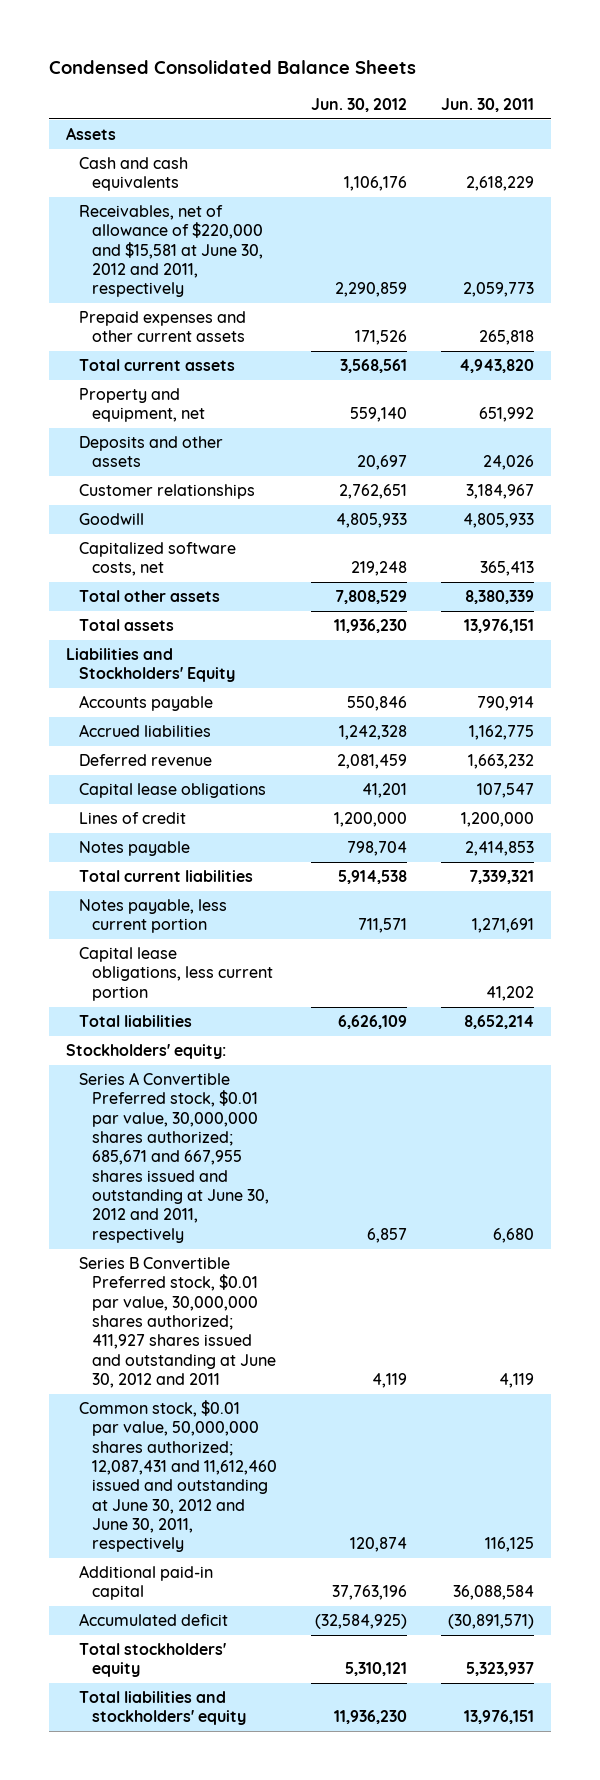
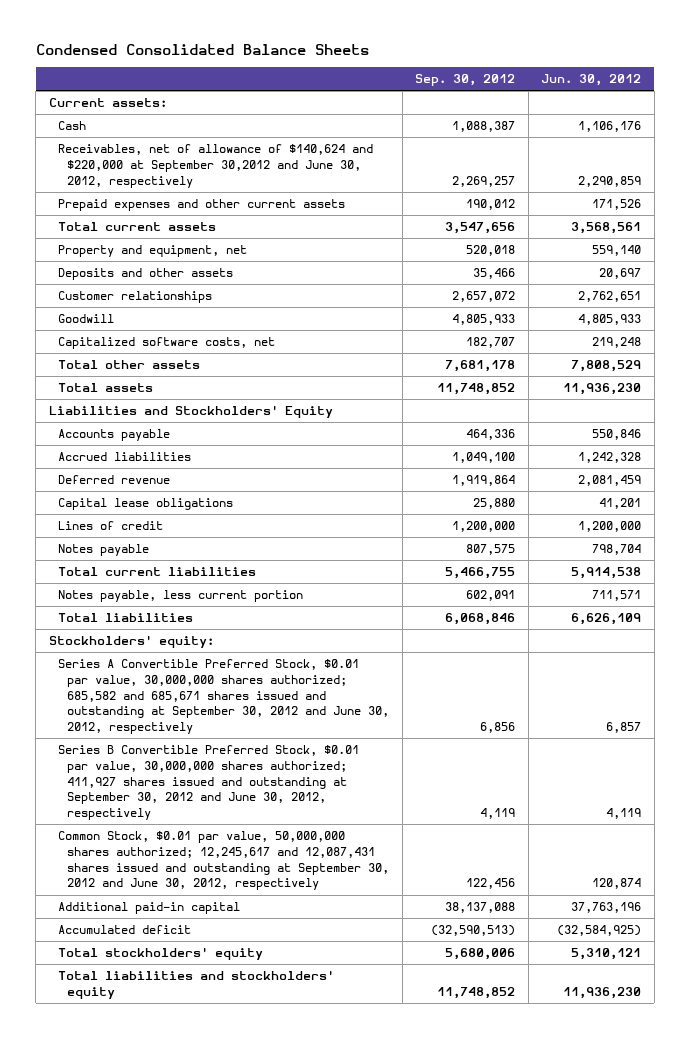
- | Jun. 30, 2012 | Jun. 30, 2011
+ | Sep. 30, 2012 | Jun. 30, 2012
- Assets
- Cash and cash equivalents | 1,106,176 | 2,618,229
- Receivables, net of allowance of $220,000 and $15,581 at June 30, 2012 and 2011, respectively | 2,290,859 | 2,059,773
+ Current assets:
+ Cash | 1,088,387 | 1,106,176
+ Receivables, net of allowance of $140,624 and $220,000 at September 30,2012 and June 30, 2012, respectively | 2,269,257 | 2,290,859
- Capital lease obligations, less current portion | | 41,202
- Series A Convertible Preferred stock, $0.01 par value, 30,000,000 shares authorized; 685,671 and 667,955 shares issued and outstanding at June 30, 2012 and 2011, respectively | 6,857 | 6,680
- Series B Convertible Preferred stock, $0.01 par value, 30,000,000 shares authorized; 411,927 shares issued and outstanding at June 30, 2012 and 2011 | 4,119 | 4,119
- Common stock, $0.01 par value, 50,000,000 shares authorized; 12,087,431 and 11,612,460 issued and outstanding at June 30, 2012 and June 30, 2011, respectively | 120,874 | 116,125
+ Series A Convertible Preferred Stock, $0.01 par value, 30,000,000 shares authorized; 685,582 and 685,671 shares issued and outstanding at September 30, 2012 and June 30, 2012, respectively | 6,856 | 6,857
+ Series B Convertible Preferred Stock, $0.01 par value, 30,000,000 shares authorized; 411,927 shares issued and outstanding at September 30, 2012 and June 30, 2012, respectively | 4,119 | 4,119
+ Common Stock, $0.01 par value, 50,000,000 shares authorized; 12,245,617 and 12,087,431 shares issued and outstanding at September 30, 2012 and June 30, 2012, respectively | 122,456 | 120,874

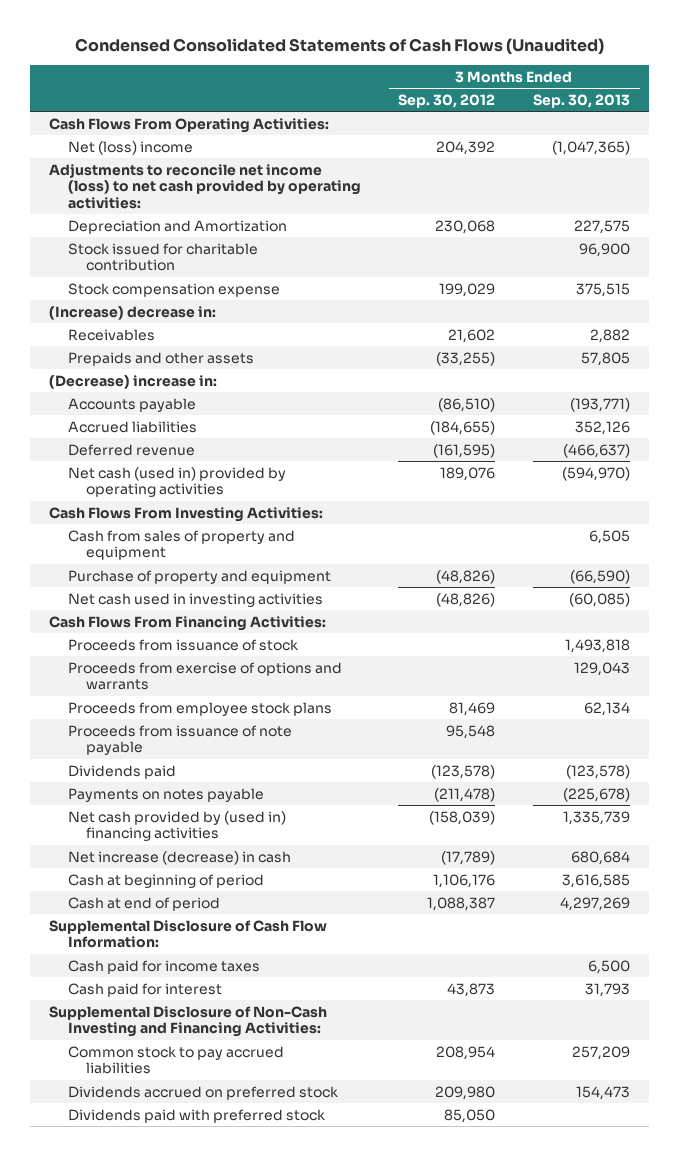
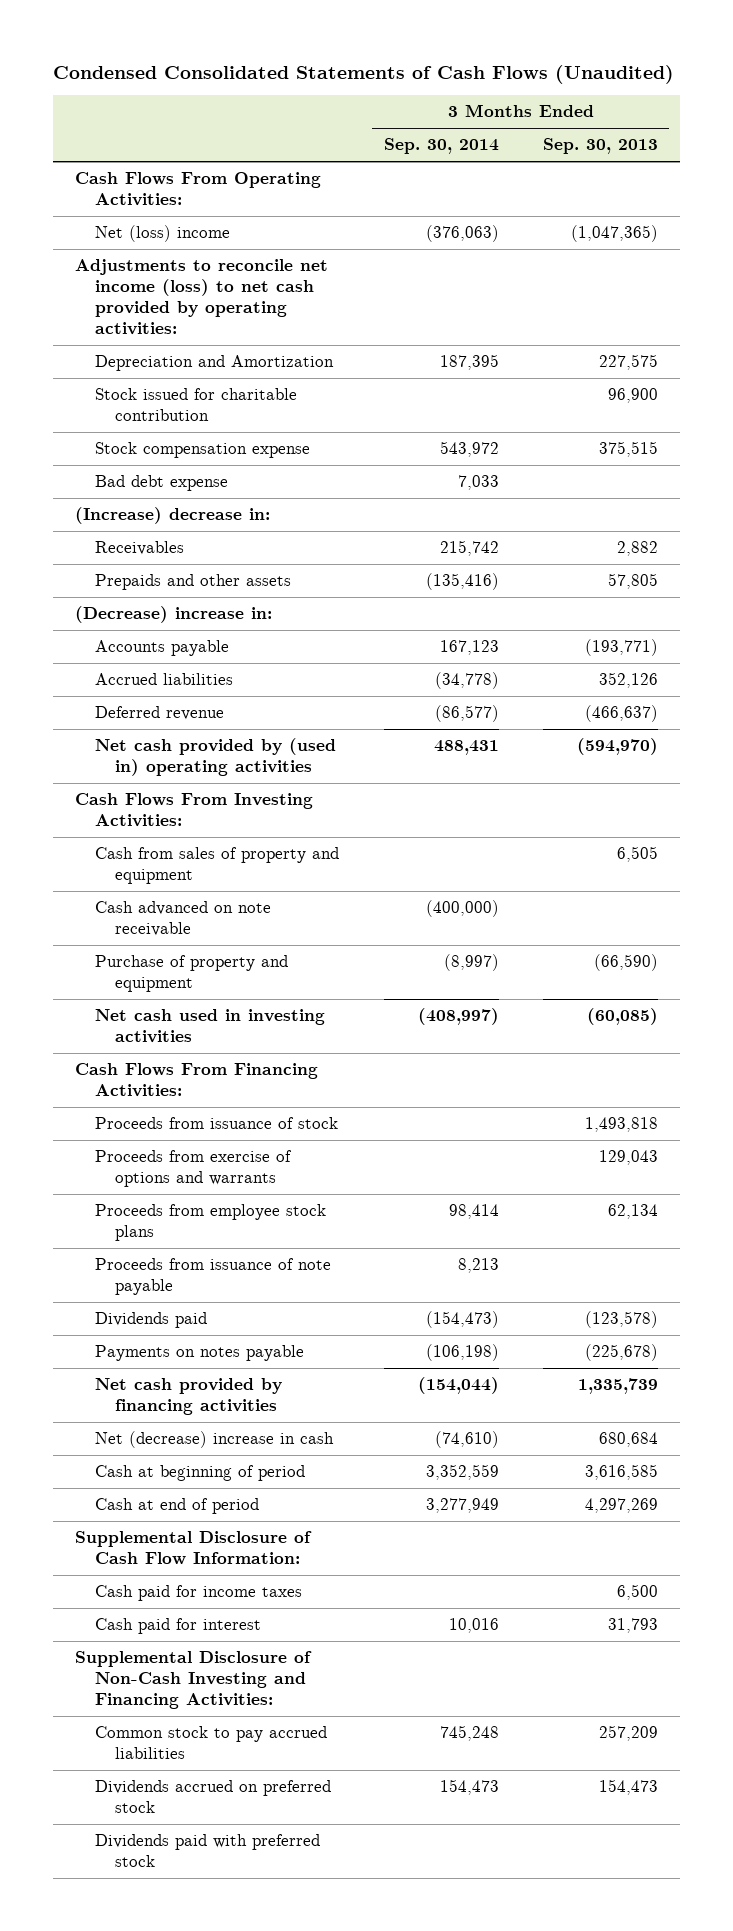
- | 3 Months Ended Sep. 30, 2012 | 3 Months Ended Sep. 30, 2013
+ | 3 Months Ended Sep. 30, 2014 | 3 Months Ended Sep. 30, 2013
+ Bad debt expense | 7,033 |
- Net cash (used in) provided by operating activities | 189,076 | (594,970)
+ Net cash provided by (used in) operating activities | 488,431 | (594,970)
+ Cash advanced on note receivable | (400,000) |
- Net cash provided by (used in) financing activities | (158,039) | 1,335,739
- Net increase (decrease) in cash | (17,789) | 680,684
+ Net cash provided by financing activities | (154,044) | 1,335,739
+ Net (decrease) increase in cash | (74,610) | 680,684

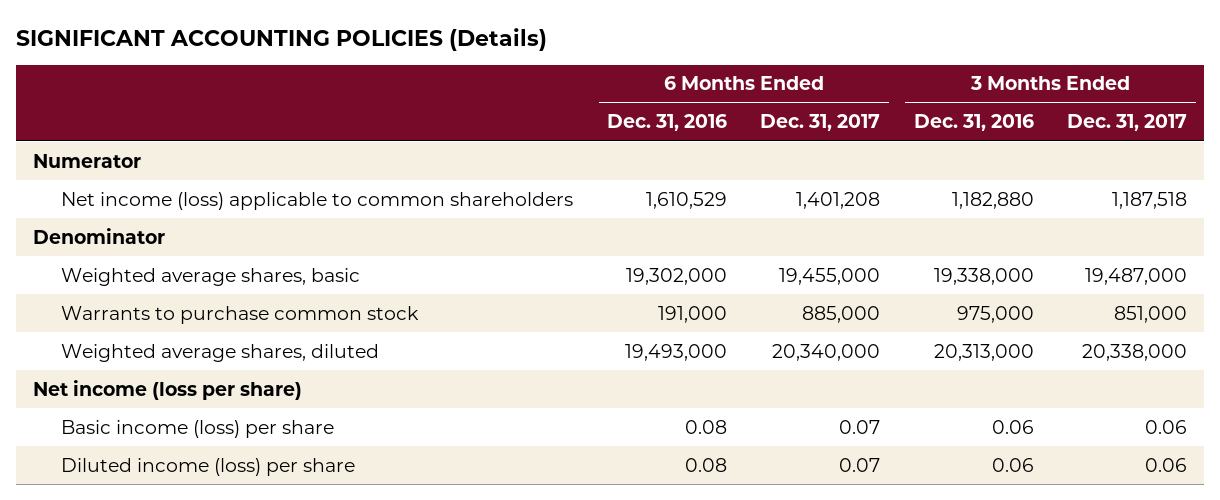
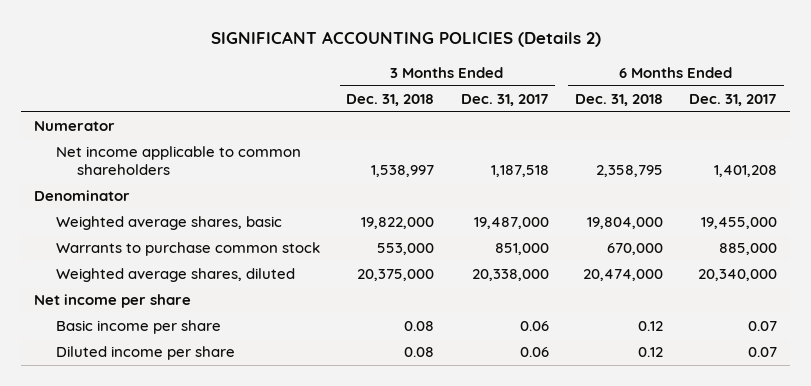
- SIGNIFICANT ACCOUNTING POLICIES (Details)
+ SIGNIFICANT ACCOUNTING POLICIES (Details 2)
- | 6 Months Ended Dec. 31, 2016 | 6 Months Ended Dec. 31, 2017 | 3 Months Ended Dec. 31, 2016 | 3 Months Ended Dec. 31, 2017
+ | 3 Months Ended Dec. 31, 2018 | 3 Months Ended Dec. 31, 2017 | 6 Months Ended Dec. 31, 2018 | 6 Months Ended Dec. 31, 2017
- Net income (loss) applicable to common shareholders | 1,610,529 | 1,401,208 | 1,182,880 | 1,187,518
+ Net income applicable to common shareholders | 1,538,997 | 1,187,518 | 2,358,795 | 1,401,208
- Net income (loss per share)
- Basic income (loss) per share | 0.08 | 0.07 | 0.06 | 0.06
- Diluted income (loss) per share | 0.08 | 0.07 | 0.06 | 0.06
+ Net income per share
+ Basic income per share | 0.08 | 0.06 | 0.12 | 0.07
+ Diluted income per share | 0.08 | 0.06 | 0.12 | 0.07

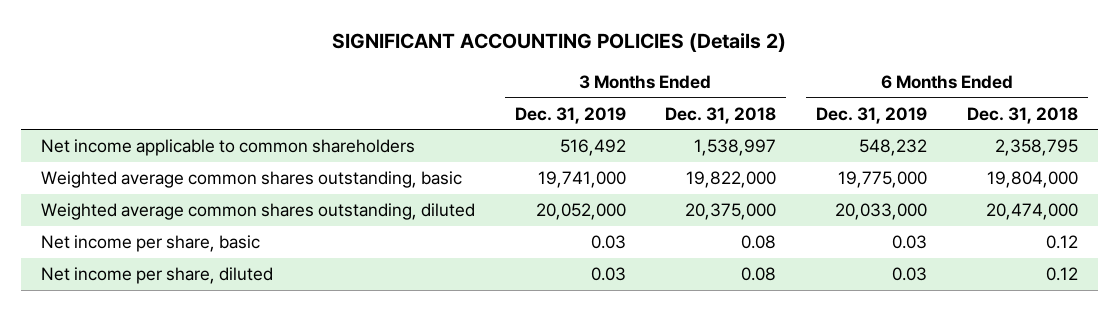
- | 3 Months Ended Dec. 31, 2018 | 3 Months Ended Dec. 31, 2017 | 6 Months Ended Dec. 31, 2018 | 6 Months Ended Dec. 31, 2017
+ | 3 Months Ended Dec. 31, 2019 | 3 Months Ended Dec. 31, 2018 | 6 Months Ended Dec. 31, 2019 | 6 Months Ended Dec. 31, 2018
- Numerator
- Denominator
- Weighted average shares, basic | 19,822,000 | 19,487,000 | 19,804,000 | 19,455,000
- Warrants to purchase common stock | 553,000 | 851,000 | 670,000 | 885,000
- Weighted average shares, diluted | 20,375,000 | 20,338,000 | 20,474,000 | 20,340,000
- Net income per share
- Basic income per share | 0.08 | 0.06 | 0.12 | 0.07
- Diluted income per share | 0.08 | 0.06 | 0.12 | 0.07
+ Weighted average common shares outstanding, basic | 19,741,000 | 19,822,000 | 19,775,000 | 19,804,000
+ Weighted average common shares outstanding, diluted | 20,052,000 | 20,375,000 | 20,033,000 | 20,474,000
+ Net income per share, basic | 0.03 | 0.08 | 0.03 | 0.12
+ Net income per share, diluted | 0.03 | 0.08 | 0.03 | 0.12

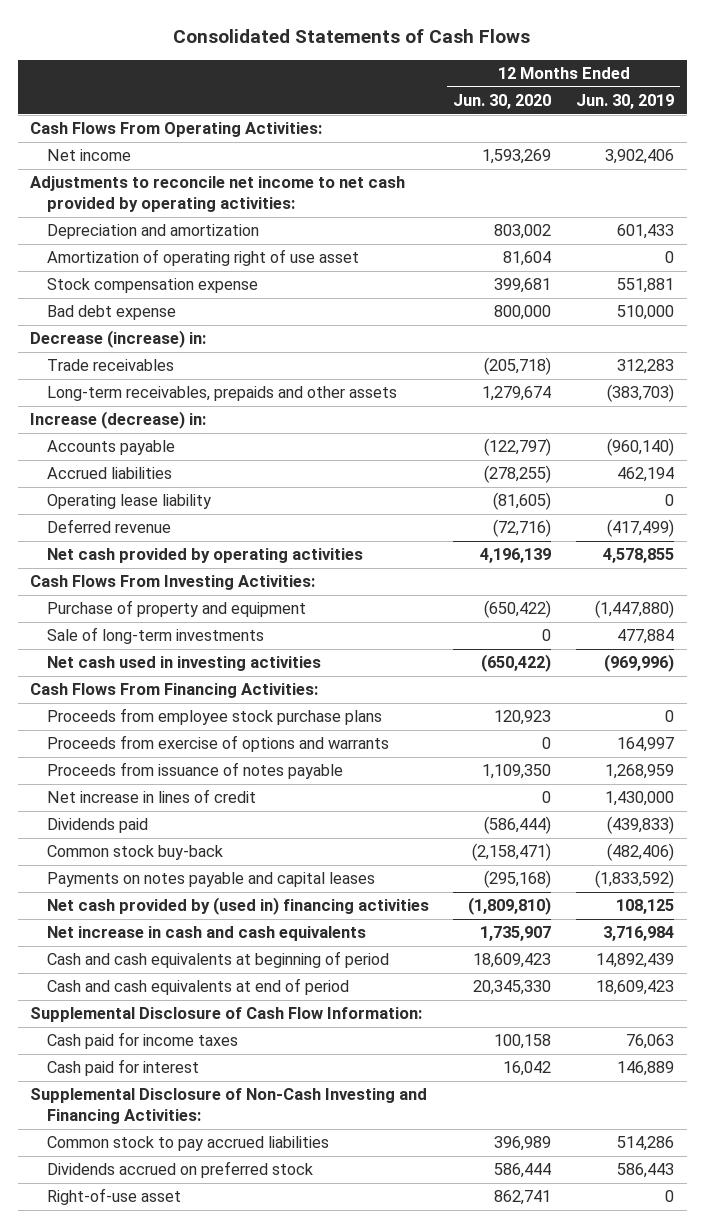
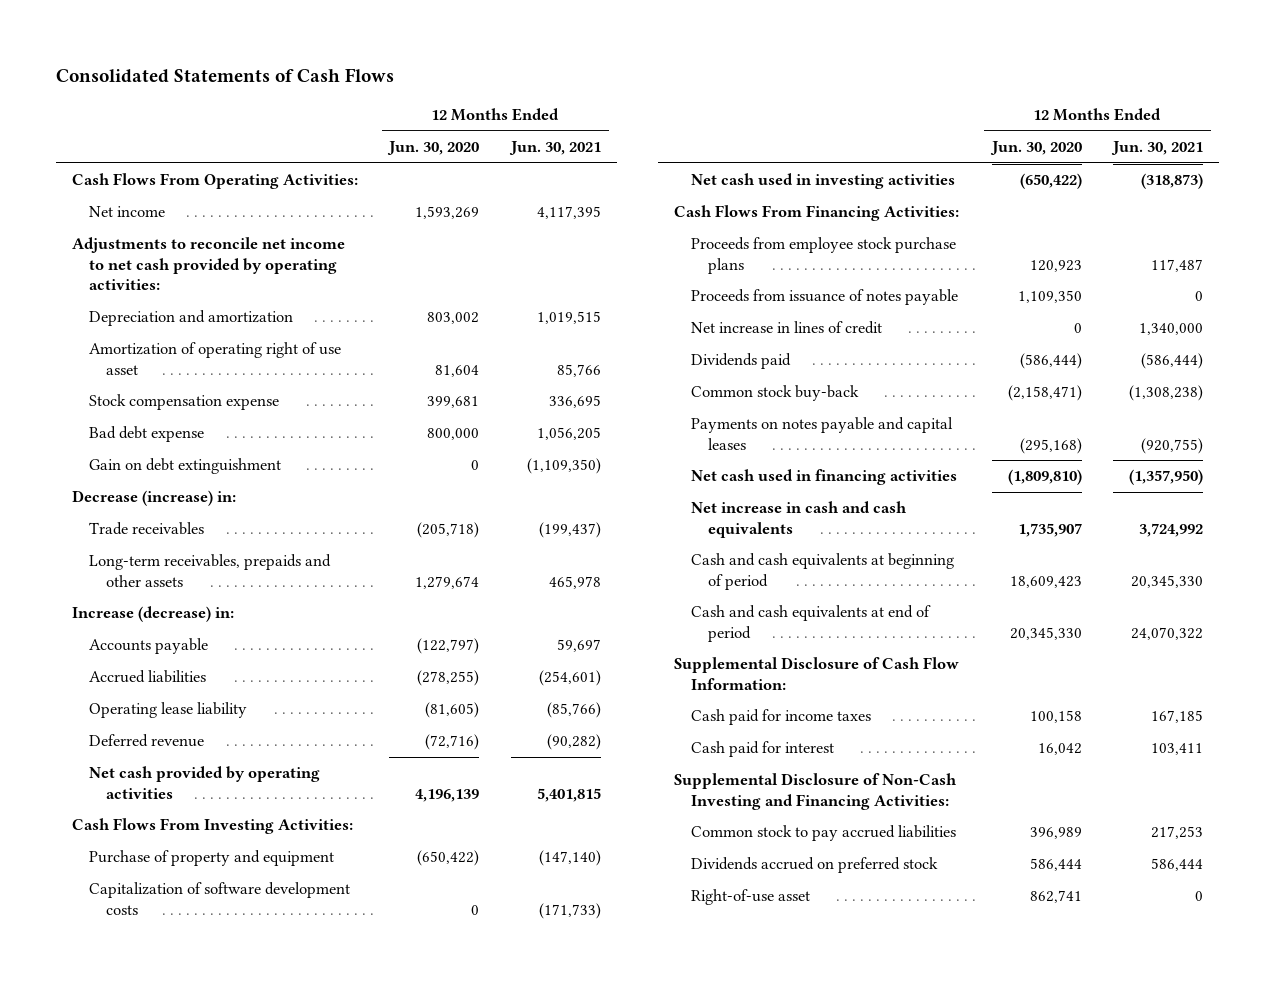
- | 12 Months Ended Jun. 30, 2020 | 12 Months Ended Jun. 30, 2019
+ | 12 Months Ended Jun. 30, 2020 | 12 Months Ended Jun. 30, 2021
+ Gain on debt extinguishment | 0 | (1,109,350)
- Sale of long-term investments | 0 | 477,884
+ Capitalization of software development costs | 0 | (171,733)
- Proceeds from exercise of options and warrants | 0 | 164,997
- Net cash provided by (used in) financing activities | (1,809,810) | 108,125
+ Net cash used in financing activities | (1,809,810) | (1,357,950)

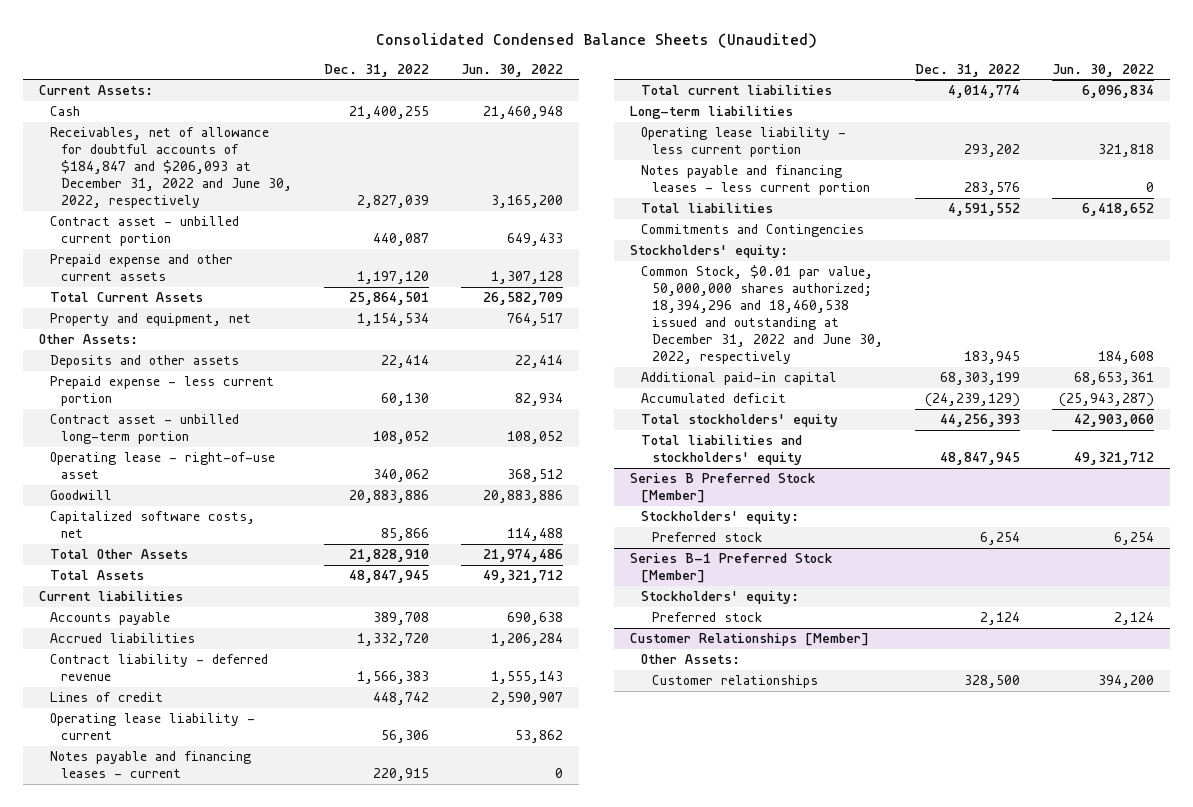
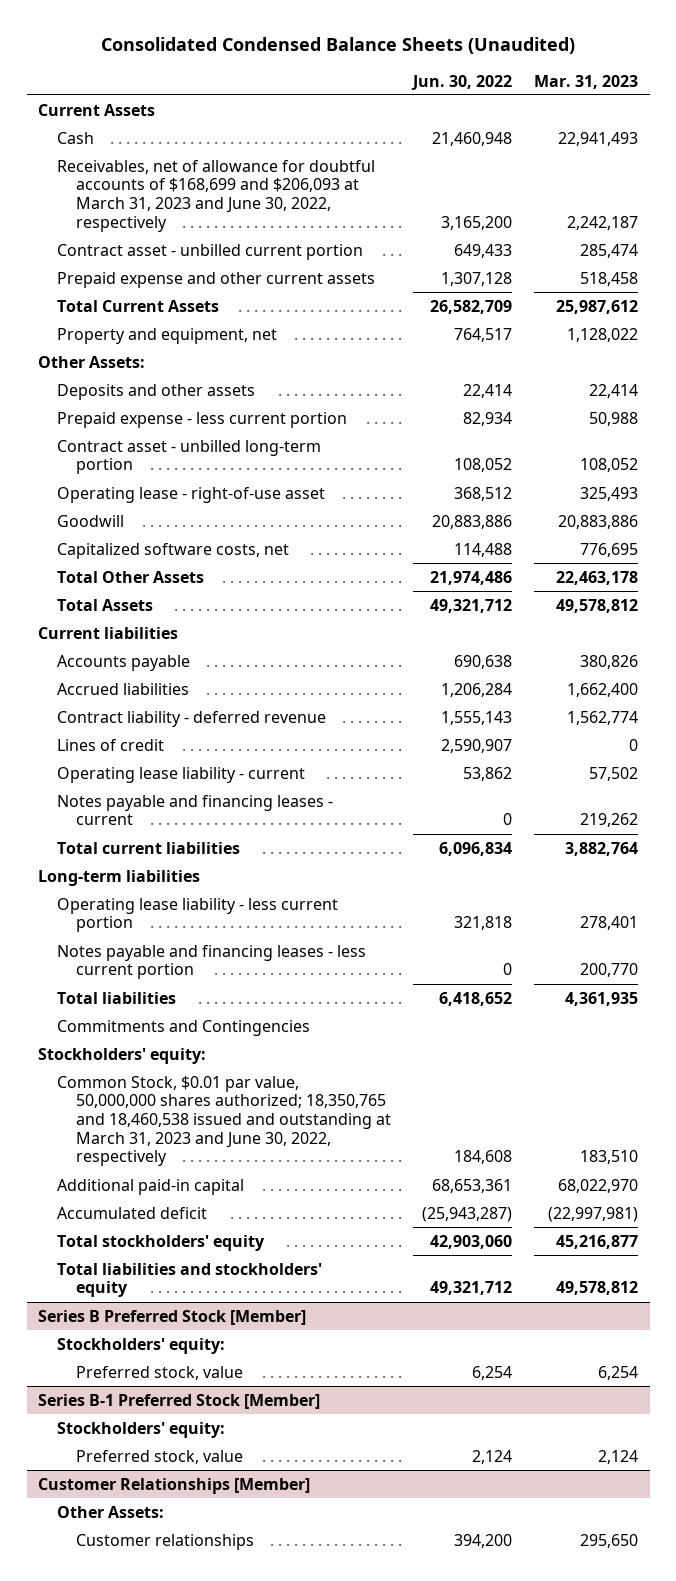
- | Dec. 31, 2022 | Jun. 30, 2022
+ | Jun. 30, 2022 | Mar. 31, 2023
- Current Assets:
+ Current Assets
- Receivables, net of allowance for doubtful accounts of $184,847 and $206,093 at December 31, 2022 and June 30, 2022, respectively | 2,827,039 | 3,165,200
+ Receivables, net of allowance for doubtful accounts of $168,699 and $206,093 at March 31, 2023 and June 30, 2022, respectively | 3,165,200 | 2,242,187
- Common Stock, $0.01 par value, 50,000,000 shares authorized; 18,394,296 and 18,460,538 issued and outstanding at December 31, 2022 and June 30, 2022, respectively | 183,945 | 184,608
+ Common Stock, $0.01 par value, 50,000,000 shares authorized; 18,350,765 and 18,460,538 issued and outstanding at March 31, 2023 and June 30, 2022, respectively | 184,608 | 183,510
@ Series B Preferred Stock [Member]
- Preferred stock | 6,254 | 6,254
+ Preferred stock, value | 6,254 | 6,254
@ Series B-1 Preferred Stock [Member]
- Preferred stock | 2,124 | 2,124
+ Preferred stock, value | 2,124 | 2,124

